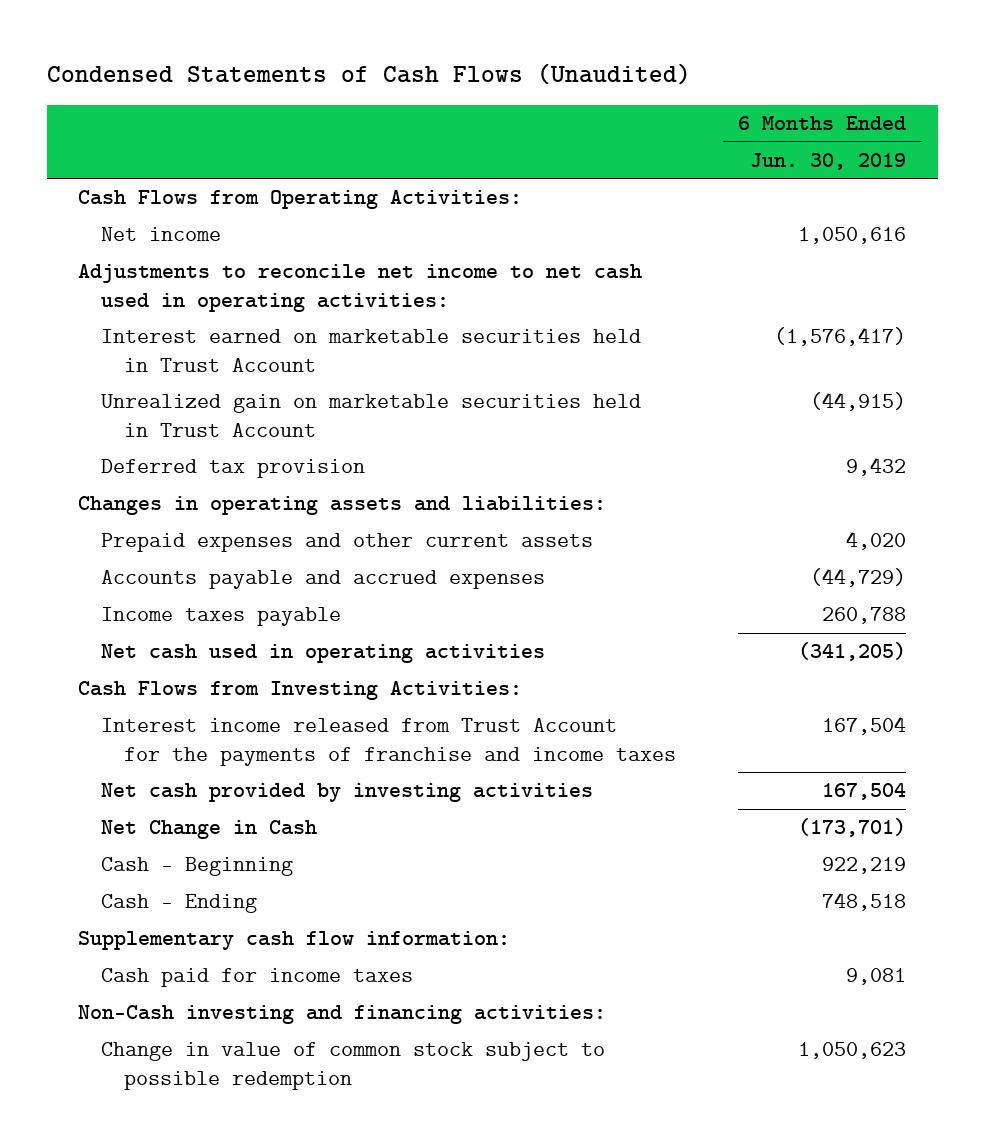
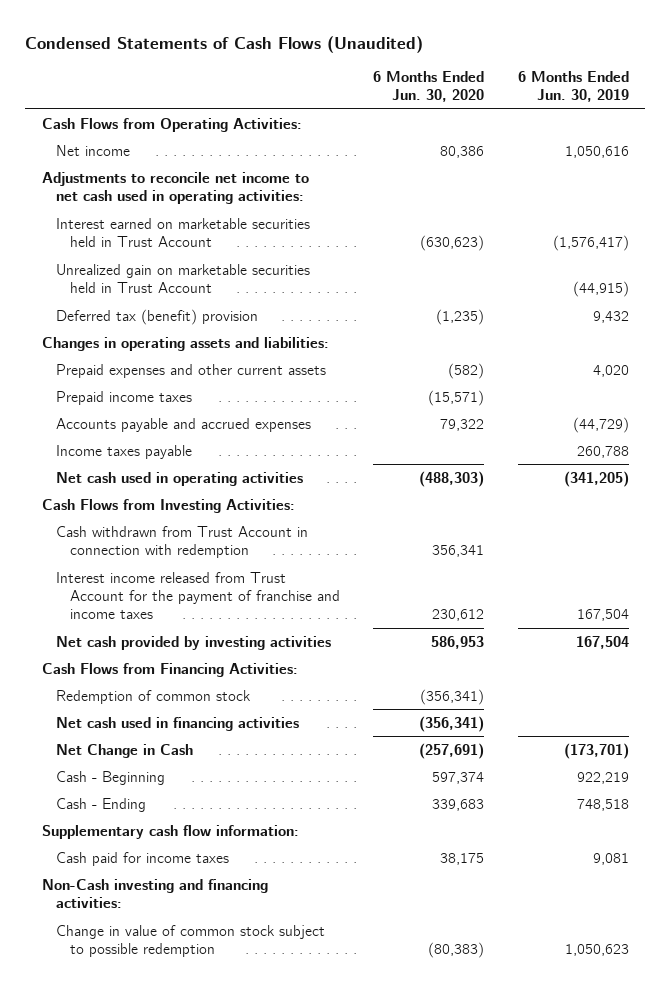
- | 6 Months Ended Jun. 30, 2019
+ | 6 Months Ended Jun. 30, 2020 | 6 Months Ended Jun. 30, 2019
- Deferred tax provision | 9,432
+ Deferred tax (benefit) provision | (1,235) | 9,432
+ Prepaid income taxes | (15,571) |
- Interest income released from Trust Account for the payments of franchise and income taxes | 167,504
+ Cash withdrawn from Trust Account in connection with redemption | 356,341 |
+ Interest income released from Trust Account for the payment of franchise and income taxes | 230,612 | 167,504
+ Cash Flows from Financing Activities:
+ Redemption of common stock | (356,341) |
+ Net cash used in financing activities | (356,341) |

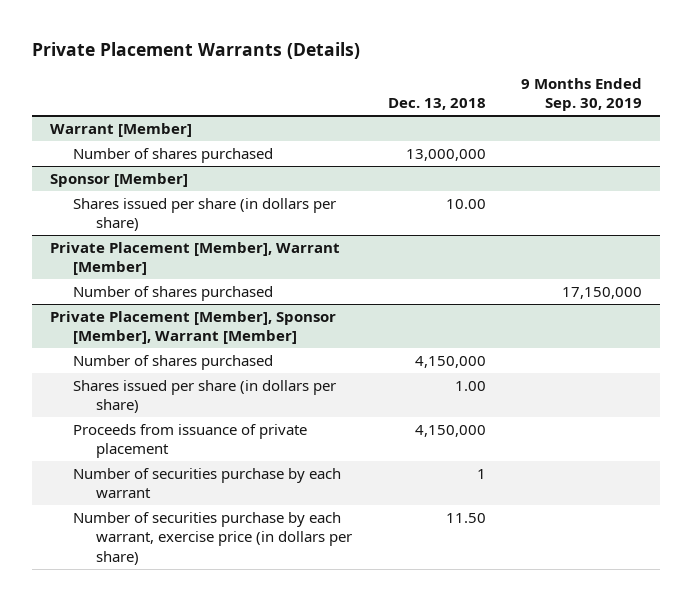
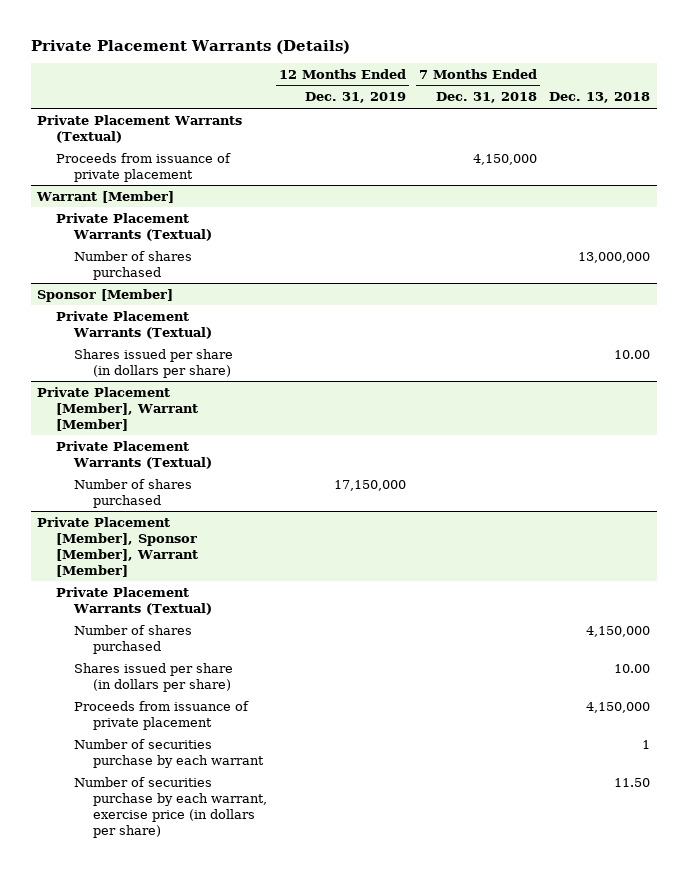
- | Dec. 13, 2018 | 9 Months Ended Sep. 30, 2019
+ | 12 Months Ended Dec. 31, 2019 | 7 Months Ended Dec. 31, 2018 | Dec. 13, 2018
+ Private Placement Warrants (Textual)
+ Proceeds from issuance of private placement | | 4,150,000 |
@ Warrant [Member]
+ Private Placement Warrants (Textual)
@ Sponsor [Member]
+ Private Placement Warrants (Textual)
@ Private Placement [Member], Warrant [Member]
+ Private Placement Warrants (Textual)
@ Private Placement [Member], Sponsor [Member], Warrant [Member]
+ Private Placement Warrants (Textual)
- Shares issued per share (in dollars per share) | 1.00 |
+ Shares issued per share (in dollars per share) | | | 10.00

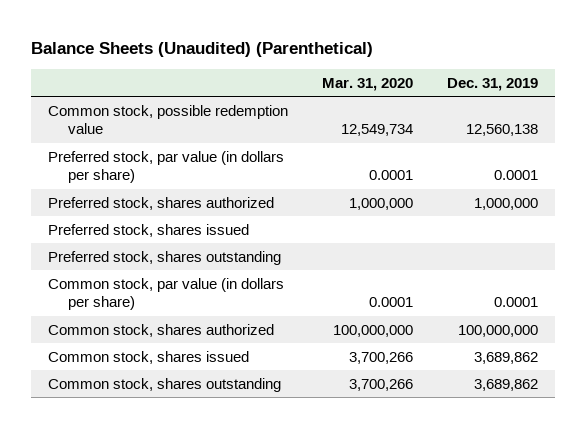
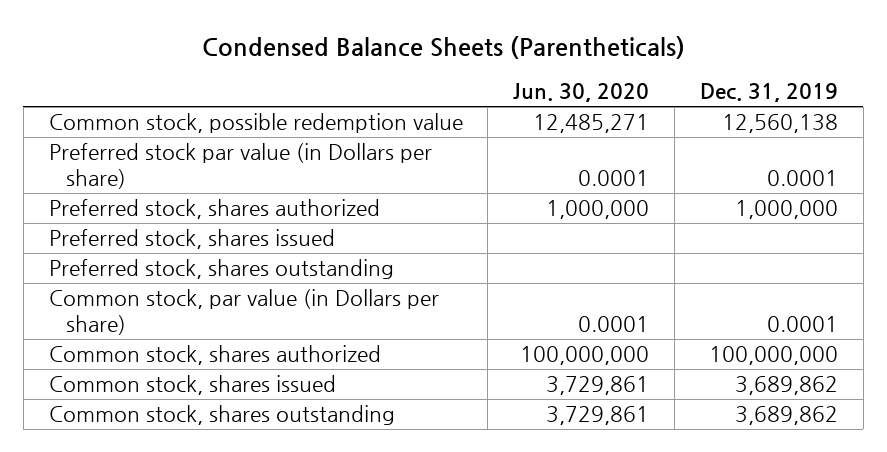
- Balance Sheets (Unaudited) (Parenthetical)
+ Condensed Balance Sheets (Parentheticals)
- | Mar. 31, 2020 | Dec. 31, 2019
+ | Jun. 30, 2020 | Dec. 31, 2019
- Preferred stock, par value (in dollars per share) | 0.0001 | 0.0001
+ Preferred stock par value (in Dollars per share) | 0.0001 | 0.0001
- Common stock, par value (in dollars per share) | 0.0001 | 0.0001
+ Common stock, par value (in Dollars per share) | 0.0001 | 0.0001

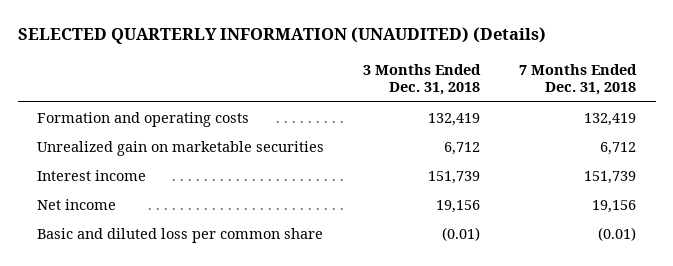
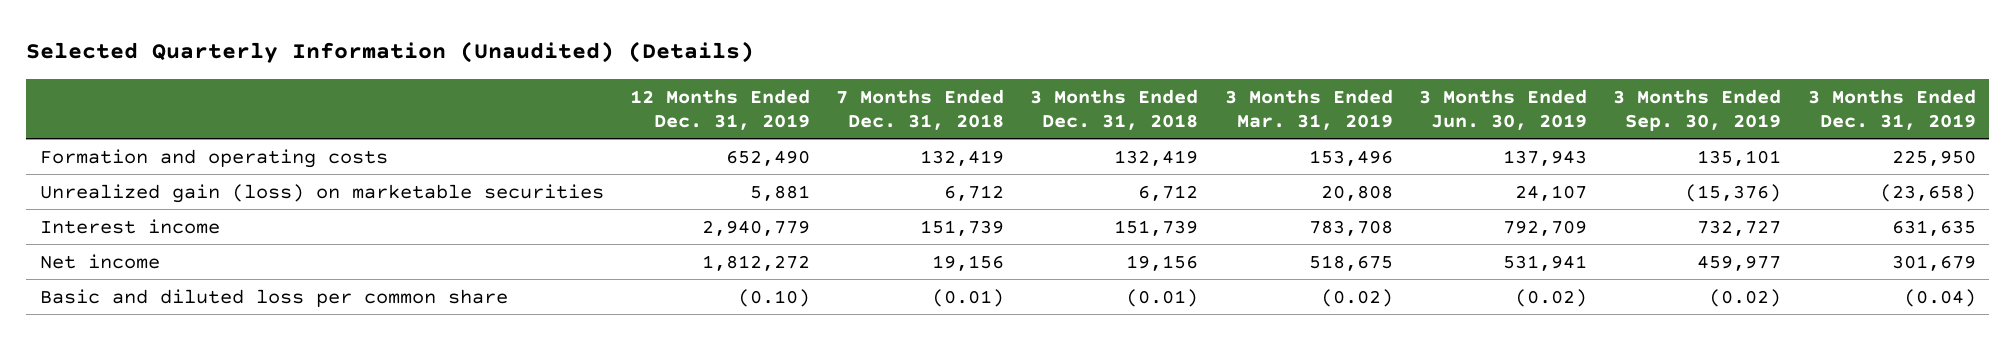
- SELECTED QUARTERLY INFORMATION (UNAUDITED) (Details)
+ Selected Quarterly Information (Unaudited) (Details)
- | 3 Months Ended Dec. 31, 2018 | 7 Months Ended Dec. 31, 2018
+ | 12 Months Ended Dec. 31, 2019 | 7 Months Ended Dec. 31, 2018 | 3 Months Ended Dec. 31, 2018 | 3 Months Ended Mar. 31, 2019 | 3 Months Ended Jun. 30, 2019 | 3 Months Ended Sep. 30, 2019 | 3 Months Ended Dec. 31, 2019
- Unrealized gain on marketable securities | 6,712 | 6,712
+ Unrealized gain (loss) on marketable securities | 5,881 | 6,712 | 6,712 | 20,808 | 24,107 | (15,376) | (23,658)

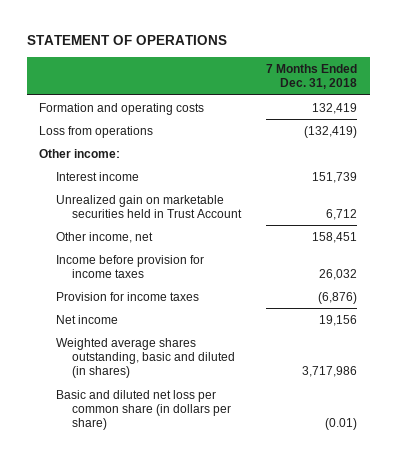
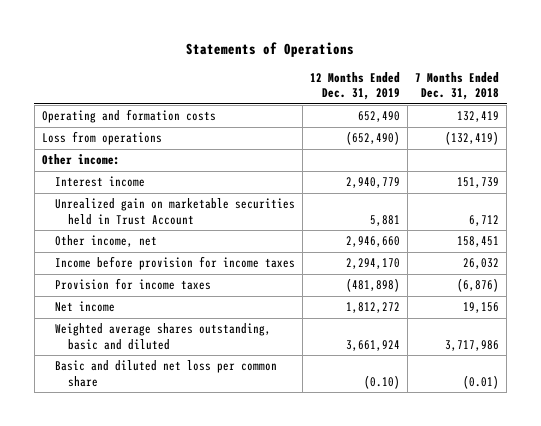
- STATEMENT OF OPERATIONS
+ Statements of Operations
- | 7 Months Ended Dec. 31, 2018
+ | 12 Months Ended Dec. 31, 2019 | 7 Months Ended Dec. 31, 2018
- Formation and operating costs | 132,419
+ Operating and formation costs | 652,490 | 132,419
- Weighted average shares outstanding, basic and diluted (in shares) | 3,717,986
- Basic and diluted net loss per common share (in dollars per share) | (0.01)
+ Weighted average shares outstanding, basic and diluted | 3,661,924 | 3,717,986
+ Basic and diluted net loss per common share | (0.10) | (0.01)

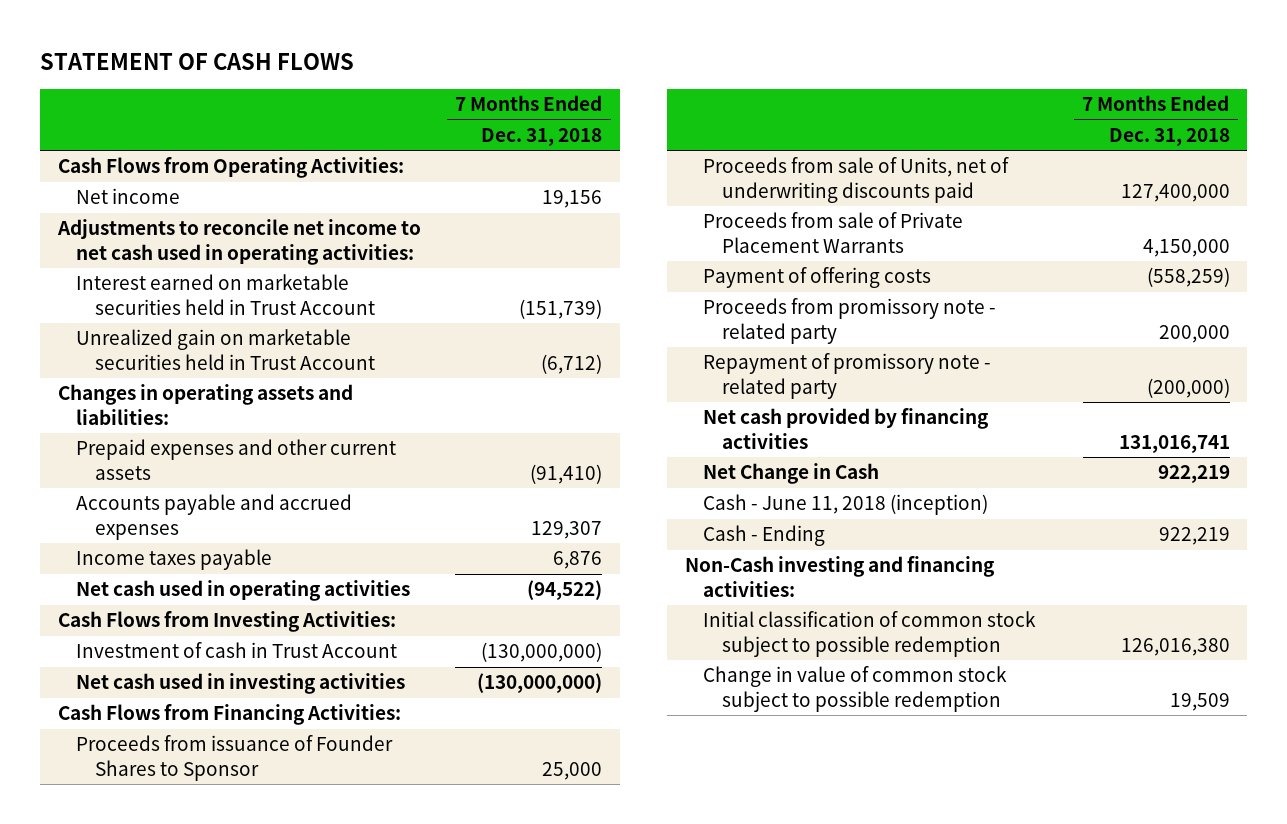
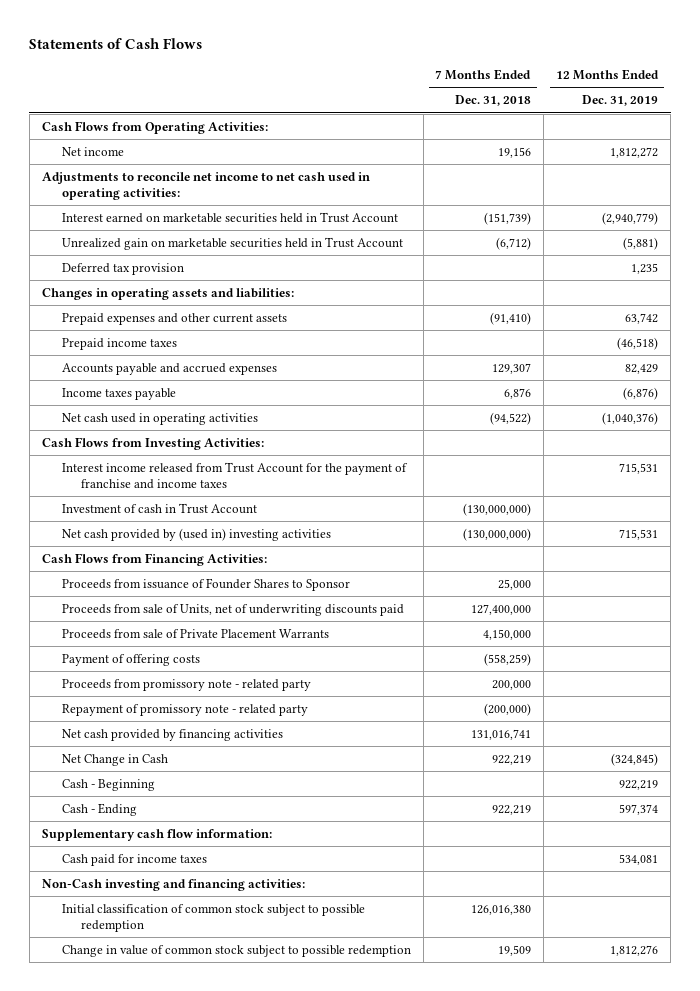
- STATEMENT OF CASH FLOWS
+ Statements of Cash Flows
- | 7 Months Ended Dec. 31, 2018
+ | 7 Months Ended Dec. 31, 2018 | 12 Months Ended Dec. 31, 2019
+ Deferred tax provision | | 1,235
+ Prepaid income taxes | | (46,518)
+ Interest income released from Trust Account for the payment of franchise and income taxes | | 715,531
- Net cash used in investing activities | (130,000,000)
+ Net cash provided by (used in) investing activities | (130,000,000) | 715,531
- Cash - June 11, 2018 (inception)
+ Cash - Beginning | | 922,219
+ Supplementary cash flow information:
+ Cash paid for income taxes | | 534,081

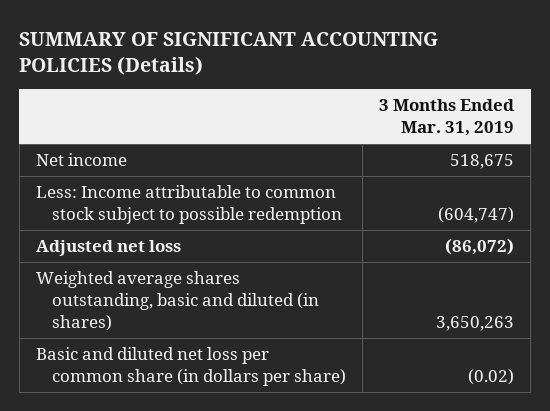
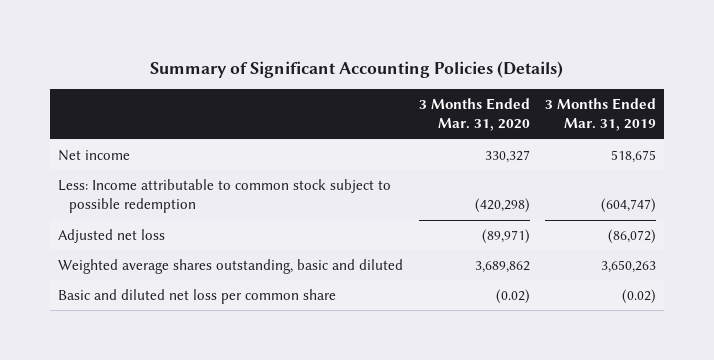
- SUMMARY OF SIGNIFICANT ACCOUNTING POLICIES (Details)
+ Summary of Significant Accounting Policies (Details)
- | 3 Months Ended Mar. 31, 2019
+ | 3 Months Ended Mar. 31, 2020 | 3 Months Ended Mar. 31, 2019
- Weighted average shares outstanding, basic and diluted (in shares) | 3,650,263
- Basic and diluted net loss per common share (in dollars per share) | (0.02)
+ Weighted average shares outstanding, basic and diluted | 3,689,862 | 3,650,263
+ Basic and diluted net loss per common share | (0.02) | (0.02)

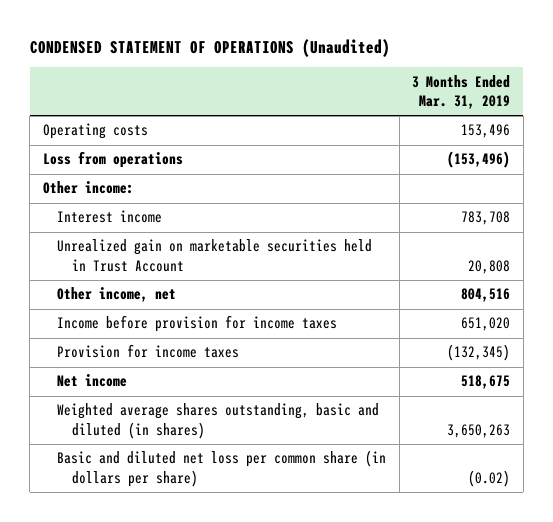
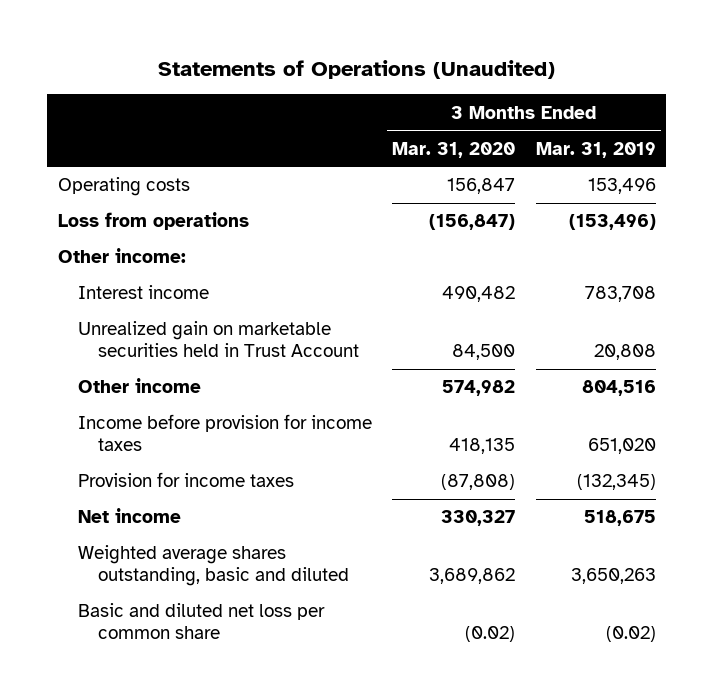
- CONDENSED STATEMENT OF OPERATIONS (Unaudited)
+ Statements of Operations (Unaudited)
- | 3 Months Ended Mar. 31, 2019
+ | 3 Months Ended Mar. 31, 2020 | 3 Months Ended Mar. 31, 2019
- Other income, net | 804,516
+ Other income | 574,982 | 804,516
- Weighted average shares outstanding, basic and diluted (in shares) | 3,650,263
- Basic and diluted net loss per common share (in dollars per share) | (0.02)
+ Weighted average shares outstanding, basic and diluted | 3,689,862 | 3,650,263
+ Basic and diluted net loss per common share | (0.02) | (0.02)

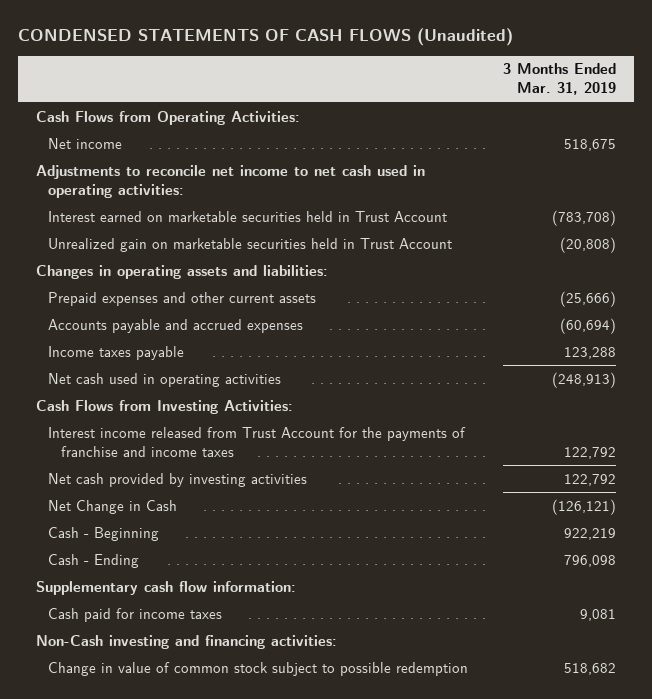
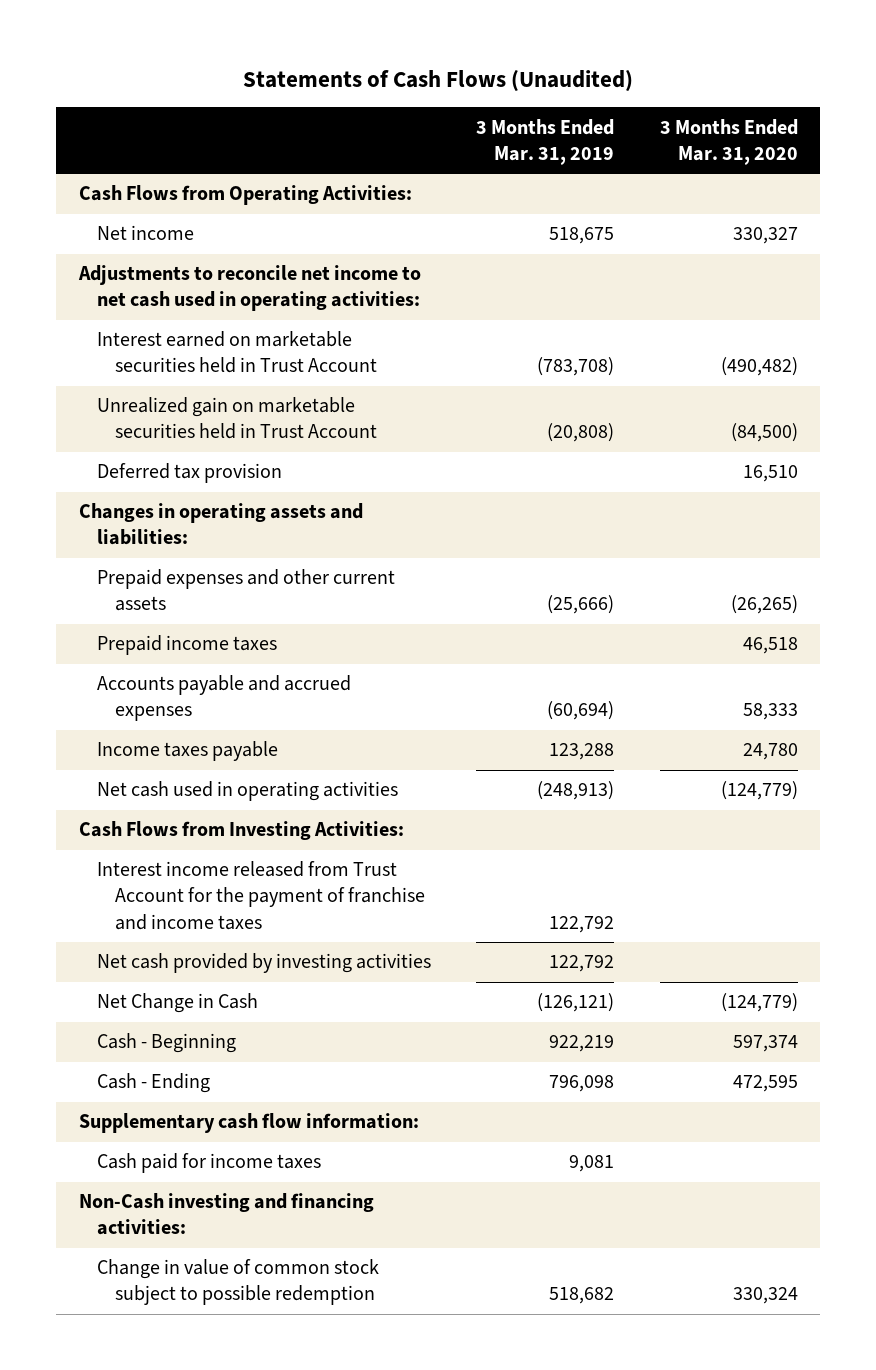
- CONDENSED STATEMENTS OF CASH FLOWS (Unaudited)
+ Statements of Cash Flows (Unaudited)
- | 3 Months Ended Mar. 31, 2019
+ | 3 Months Ended Mar. 31, 2019 | 3 Months Ended Mar. 31, 2020
+ Deferred tax provision | | 16,510
+ Prepaid income taxes | | 46,518
- Interest income released from Trust Account for the payments of franchise and income taxes | 122,792
+ Interest income released from Trust Account for the payment of franchise and income taxes | 122,792 |

